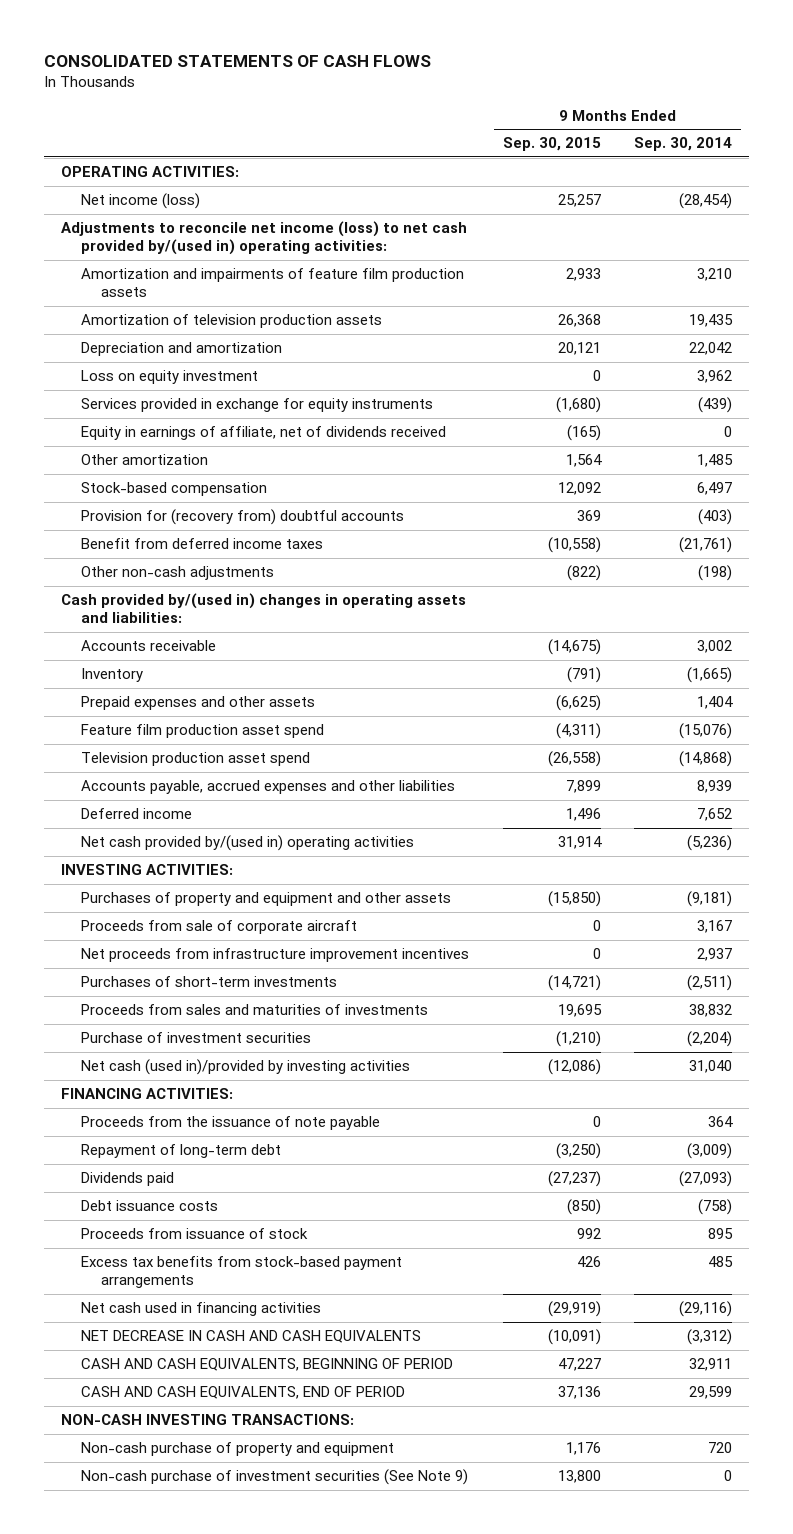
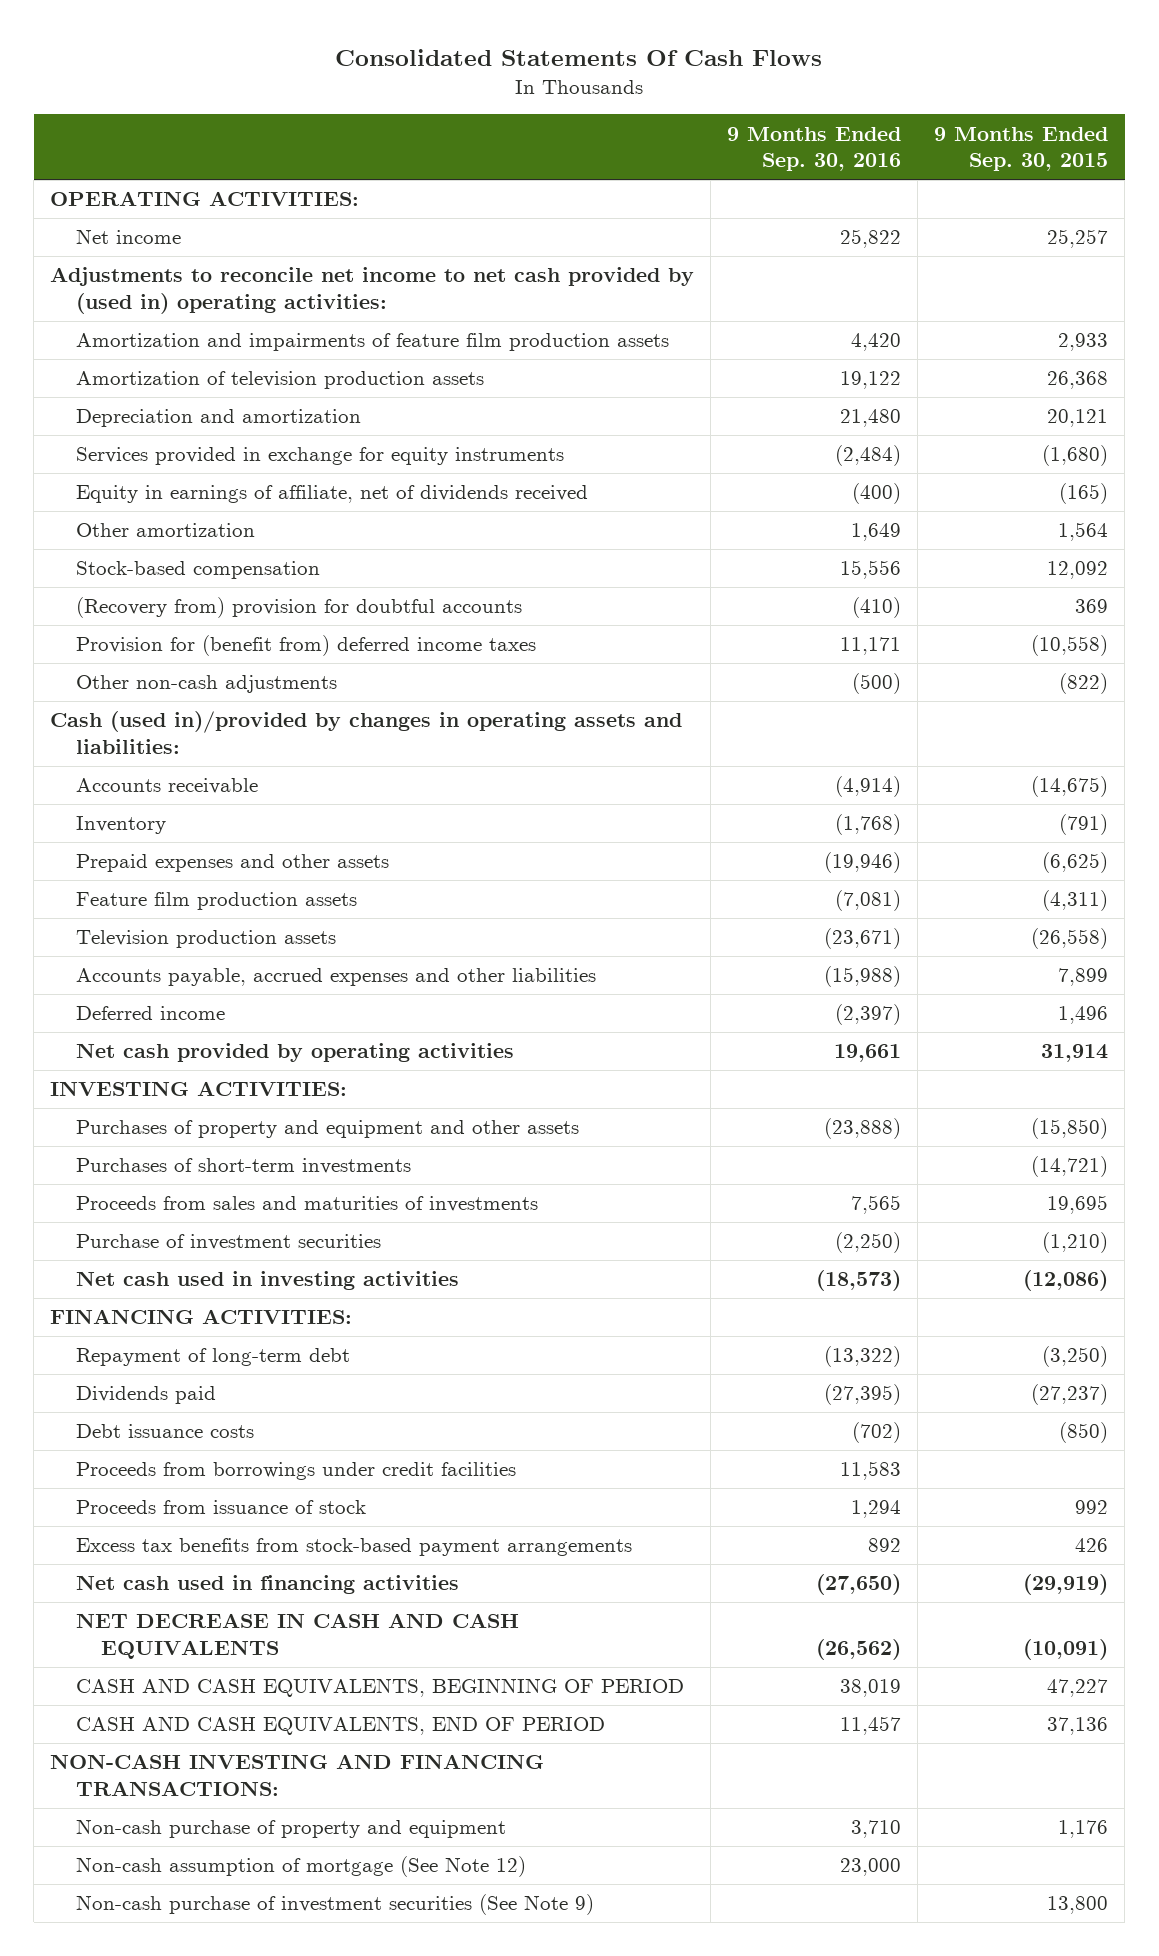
- CONSOLIDATED STATEMENTS OF CASH FLOWS
+ Consolidated Statements Of Cash Flows
- | 9 Months Ended Sep. 30, 2015 | 9 Months Ended Sep. 30, 2014
+ | 9 Months Ended Sep. 30, 2016 | 9 Months Ended Sep. 30, 2015
- Net income (loss) | 25,257 | (28,454)
- Adjustments to reconcile net income (loss) to net cash provided by/(used in) operating activities:
+ Net income | 25,822 | 25,257
+ Adjustments to reconcile net income to net cash provided by (used in) operating activities:
- Loss on equity investment | 0 | 3,962
- Provision for (recovery from) doubtful accounts | 369 | (403)
- Benefit from deferred income taxes | (10,558) | (21,761)
+ (Recovery from) provision for doubtful accounts | (410) | 369
+ Provision for (benefit from) deferred income taxes | 11,171 | (10,558)
- Cash provided by/(used in) changes in operating assets and liabilities:
+ Cash (used in)/provided by changes in operating assets and liabilities:
- Feature film production asset spend | (4,311) | (15,076)
- Television production asset spend | (26,558) | (14,868)
+ Feature film production assets | (7,081) | (4,311)
+ Television production assets | (23,671) | (26,558)
- Net cash provided by/(used in) operating activities | 31,914 | (5,236)
+ Net cash provided by operating activities | 19,661 | 31,914
- Proceeds from sale of corporate aircraft | 0 | 3,167
- Net proceeds from infrastructure improvement incentives | 0 | 2,937
- Net cash (used in)/provided by investing activities | (12,086) | 31,040
+ Net cash used in investing activities | (18,573) | (12,086)
- Proceeds from the issuance of note payable | 0 | 364
+ Proceeds from borrowings under credit facilities | 11,583 |
- NON-CASH INVESTING TRANSACTIONS:
+ NON-CASH INVESTING AND FINANCING TRANSACTIONS:
+ Non-cash assumption of mortgage (See Note 12) | 23,000 |

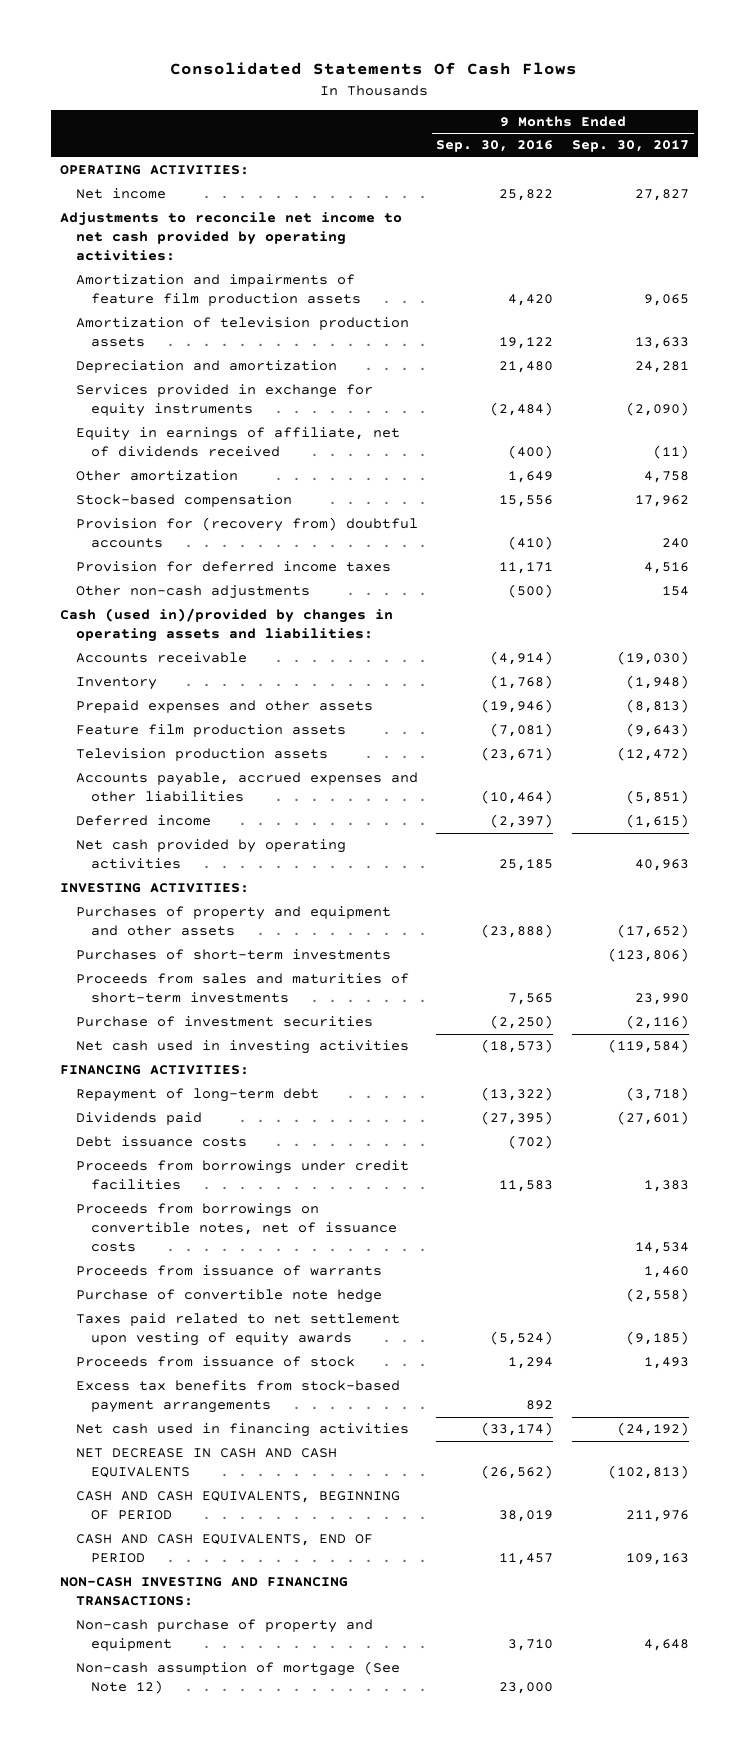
- | 9 Months Ended Sep. 30, 2016 | 9 Months Ended Sep. 30, 2015
+ | 9 Months Ended Sep. 30, 2016 | 9 Months Ended Sep. 30, 2017
- Adjustments to reconcile net income to net cash provided by (used in) operating activities:
+ Adjustments to reconcile net income to net cash provided by operating activities:
- (Recovery from) provision for doubtful accounts | (410) | 369
- Provision for (benefit from) deferred income taxes | 11,171 | (10,558)
+ Provision for (recovery from) doubtful accounts | (410) | 240
+ Provision for deferred income taxes | 11,171 | 4,516
- Accounts payable, accrued expenses and other liabilities | (15,988) | 7,899
+ Accounts payable, accrued expenses and other liabilities | (10,464) | (5,851)
- Net cash provided by operating activities | 19,661 | 31,914
+ Net cash provided by operating activities | 25,185 | 40,963
- Proceeds from sales and maturities of investments | 7,565 | 19,695
+ Proceeds from sales and maturities of short-term investments | 7,565 | 23,990
+ Proceeds from borrowings on convertible notes, net of issuance costs | | 14,534
+ Proceeds from issuance of warrants | | 1,460
+ Purchase of convertible note hedge | | (2,558)
+ Taxes paid related to net settlement upon vesting of equity awards | (5,524) | (9,185)
- Net cash used in financing activities | (27,650) | (29,919)
+ Net cash used in financing activities | (33,174) | (24,192)
- Non-cash purchase of investment securities (See Note 9) | | 13,800

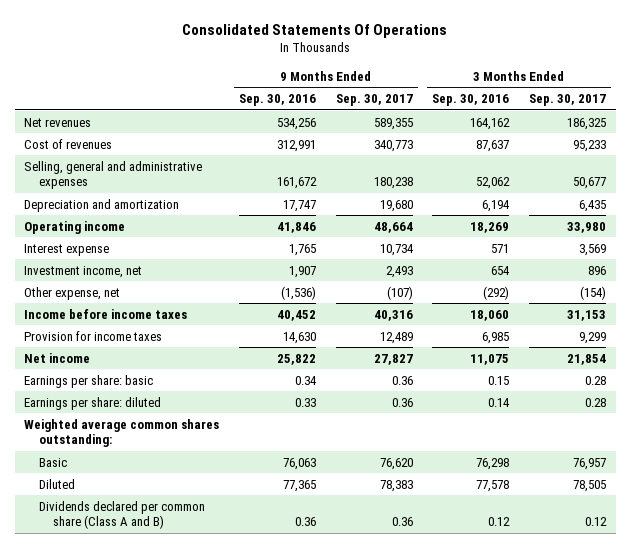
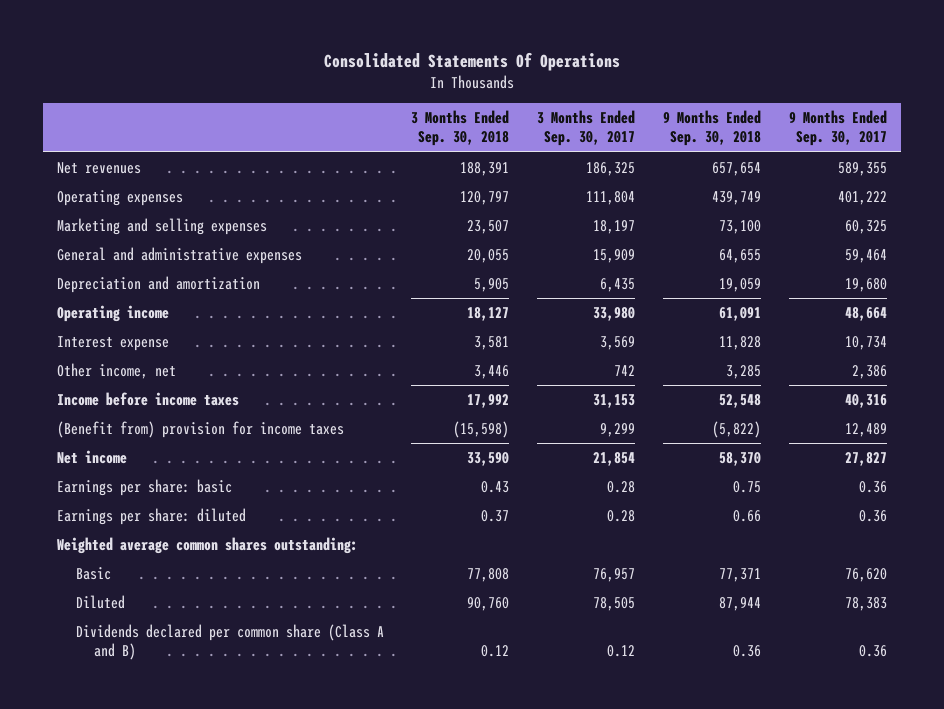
- | 9 Months Ended Sep. 30, 2016 | 9 Months Ended Sep. 30, 2017 | 3 Months Ended Sep. 30, 2016 | 3 Months Ended Sep. 30, 2017
+ | 3 Months Ended Sep. 30, 2018 | 3 Months Ended Sep. 30, 2017 | 9 Months Ended Sep. 30, 2018 | 9 Months Ended Sep. 30, 2017
- Cost of revenues | 312,991 | 340,773 | 87,637 | 95,233
- Selling, general and administrative expenses | 161,672 | 180,238 | 52,062 | 50,677
+ Operating expenses | 120,797 | 111,804 | 439,749 | 401,222
+ Marketing and selling expenses | 23,507 | 18,197 | 73,100 | 60,325
+ General and administrative expenses | 20,055 | 15,909 | 64,655 | 59,464
- Investment income, net | 1,907 | 2,493 | 654 | 896
- Other expense, net | (1,536) | (107) | (292) | (154)
+ Other income, net | 3,446 | 742 | 3,285 | 2,386
- Provision for income taxes | 14,630 | 12,489 | 6,985 | 9,299
+ (Benefit from) provision for income taxes | (15,598) | 9,299 | (5,822) | 12,489

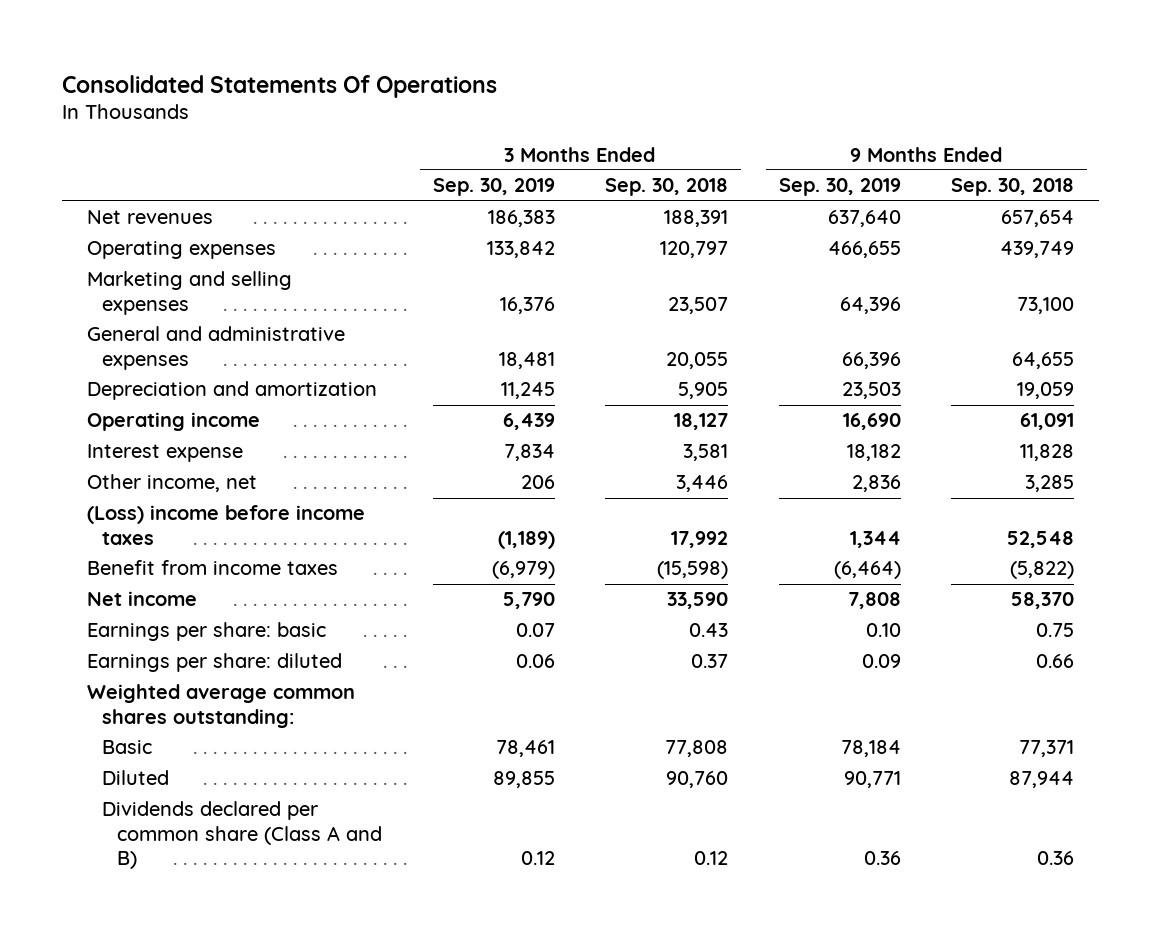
- | 3 Months Ended Sep. 30, 2018 | 3 Months Ended Sep. 30, 2017 | 9 Months Ended Sep. 30, 2018 | 9 Months Ended Sep. 30, 2017
+ | 3 Months Ended Sep. 30, 2019 | 3 Months Ended Sep. 30, 2018 | 9 Months Ended Sep. 30, 2019 | 9 Months Ended Sep. 30, 2018
- Income before income taxes | 17,992 | 31,153 | 52,548 | 40,316
- (Benefit from) provision for income taxes | (15,598) | 9,299 | (5,822) | 12,489
+ (Loss) income before income taxes | (1,189) | 17,992 | 1,344 | 52,548
+ Benefit from income taxes | (6,979) | (15,598) | (6,464) | (5,822)

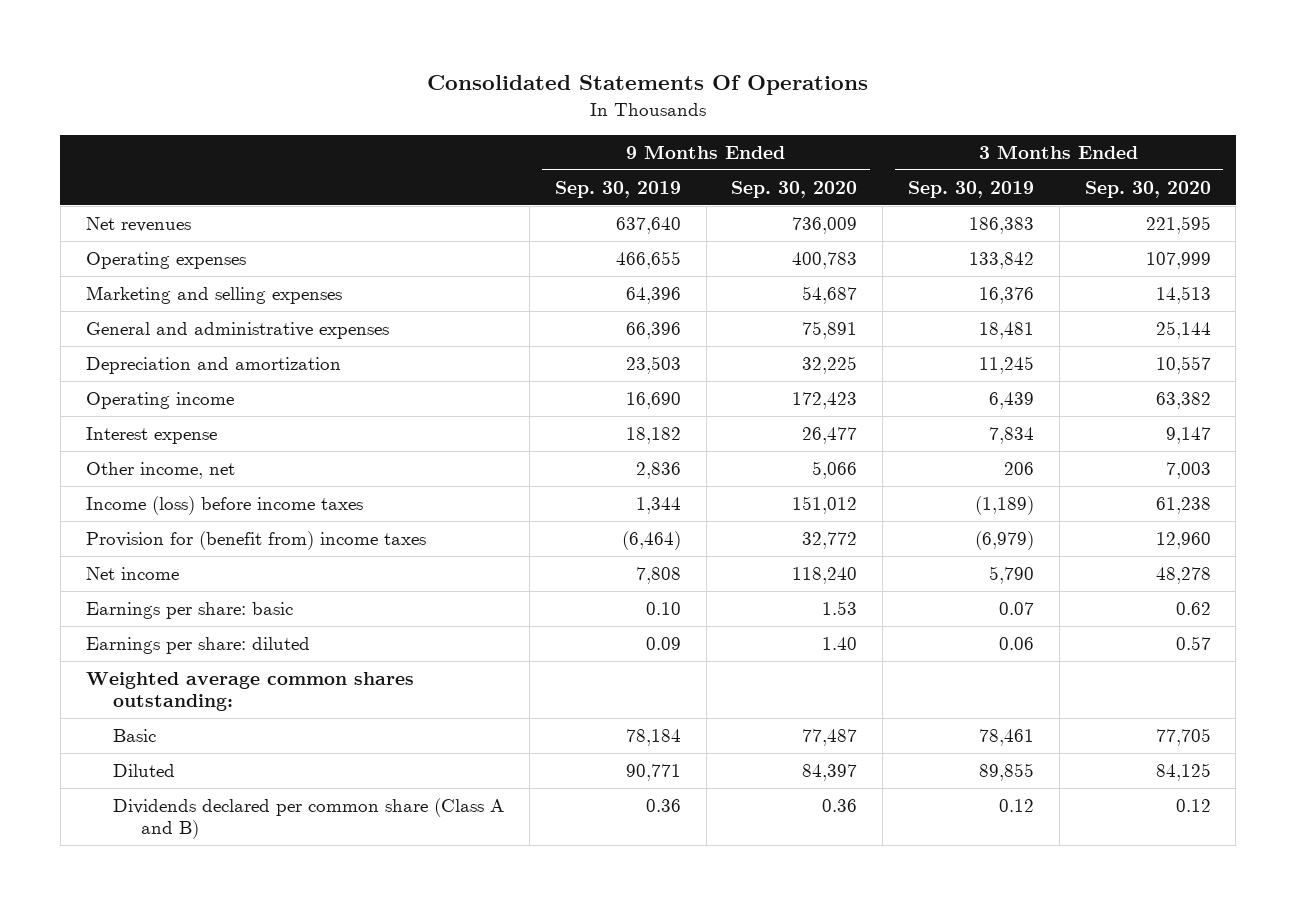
- | 3 Months Ended Sep. 30, 2019 | 3 Months Ended Sep. 30, 2018 | 9 Months Ended Sep. 30, 2019 | 9 Months Ended Sep. 30, 2018
+ | 9 Months Ended Sep. 30, 2019 | 9 Months Ended Sep. 30, 2020 | 3 Months Ended Sep. 30, 2019 | 3 Months Ended Sep. 30, 2020
- (Loss) income before income taxes | (1,189) | 17,992 | 1,344 | 52,548
- Benefit from income taxes | (6,979) | (15,598) | (6,464) | (5,822)
+ Income (loss) before income taxes | 1,344 | 151,012 | (1,189) | 61,238
+ Provision for (benefit from) income taxes | (6,464) | 32,772 | (6,979) | 12,960

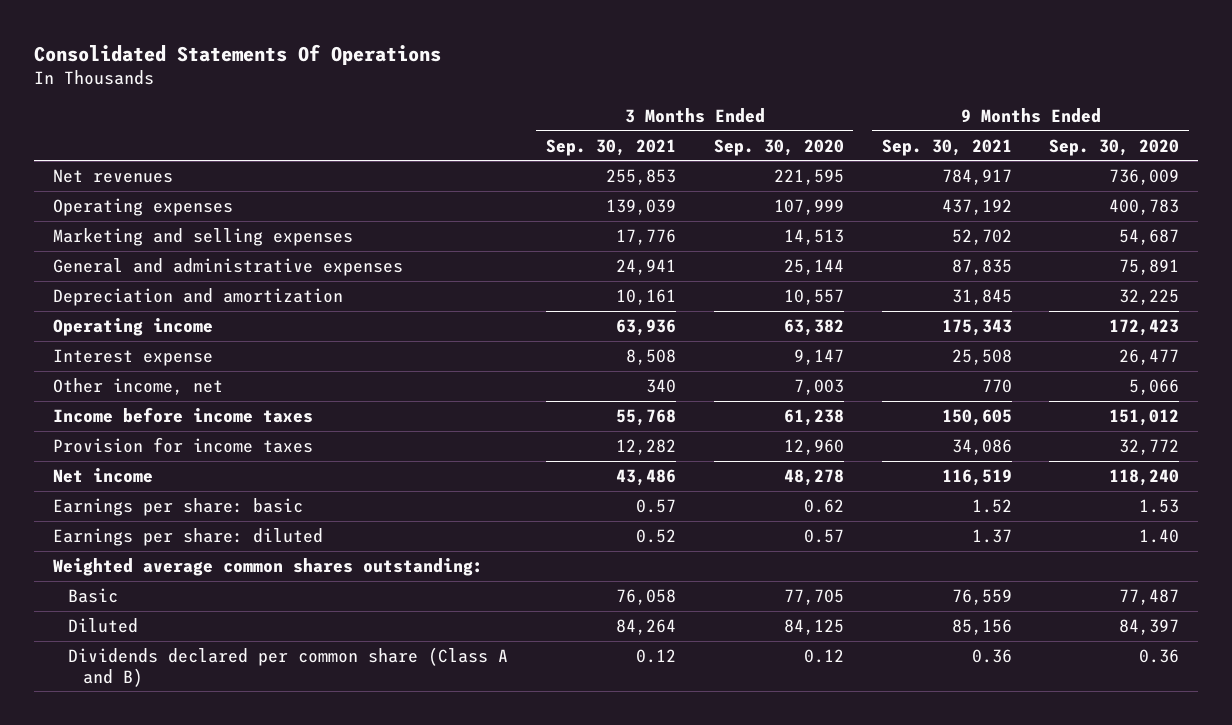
- | 9 Months Ended Sep. 30, 2019 | 9 Months Ended Sep. 30, 2020 | 3 Months Ended Sep. 30, 2019 | 3 Months Ended Sep. 30, 2020
+ | 3 Months Ended Sep. 30, 2021 | 3 Months Ended Sep. 30, 2020 | 9 Months Ended Sep. 30, 2021 | 9 Months Ended Sep. 30, 2020
- Income (loss) before income taxes | 1,344 | 151,012 | (1,189) | 61,238
- Provision for (benefit from) income taxes | (6,464) | 32,772 | (6,979) | 12,960
+ Income before income taxes | 55,768 | 61,238 | 150,605 | 151,012
+ Provision for income taxes | 12,282 | 12,960 | 34,086 | 32,772

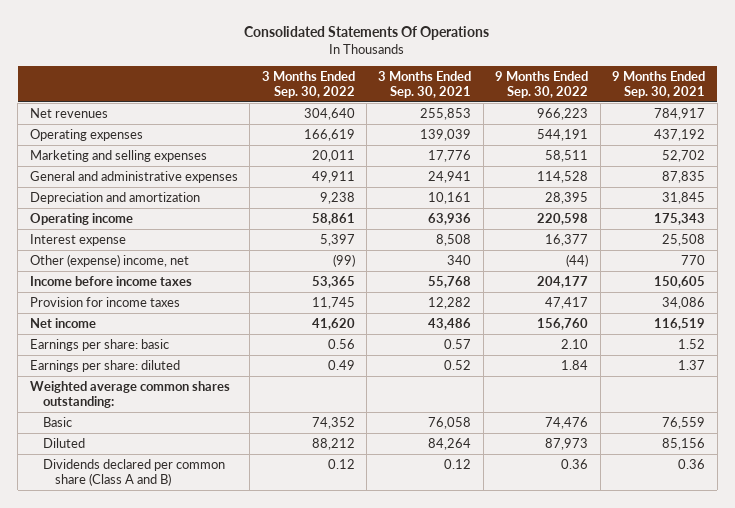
- | 3 Months Ended Sep. 30, 2021 | 3 Months Ended Sep. 30, 2020 | 9 Months Ended Sep. 30, 2021 | 9 Months Ended Sep. 30, 2020
+ | 3 Months Ended Sep. 30, 2022 | 3 Months Ended Sep. 30, 2021 | 9 Months Ended Sep. 30, 2022 | 9 Months Ended Sep. 30, 2021
- Other income, net | 340 | 7,003 | 770 | 5,066
+ Other (expense) income, net | (99) | 340 | (44) | 770

